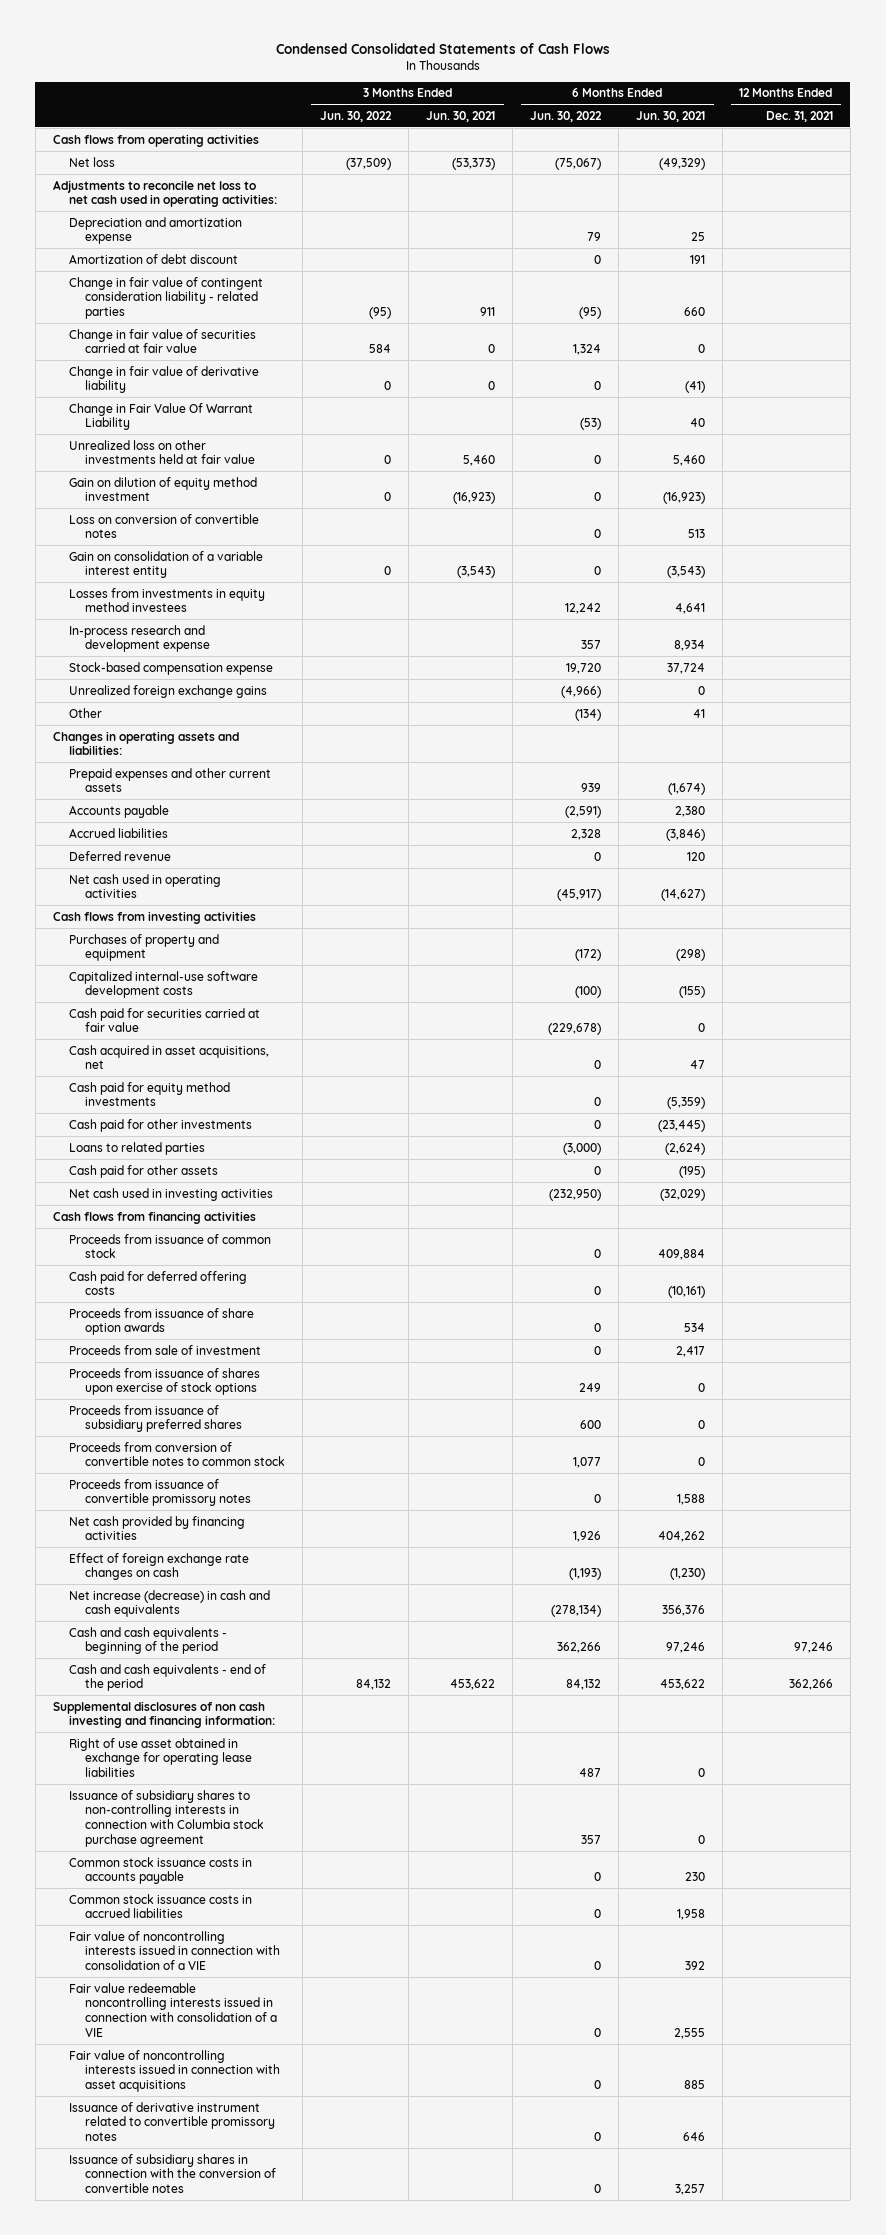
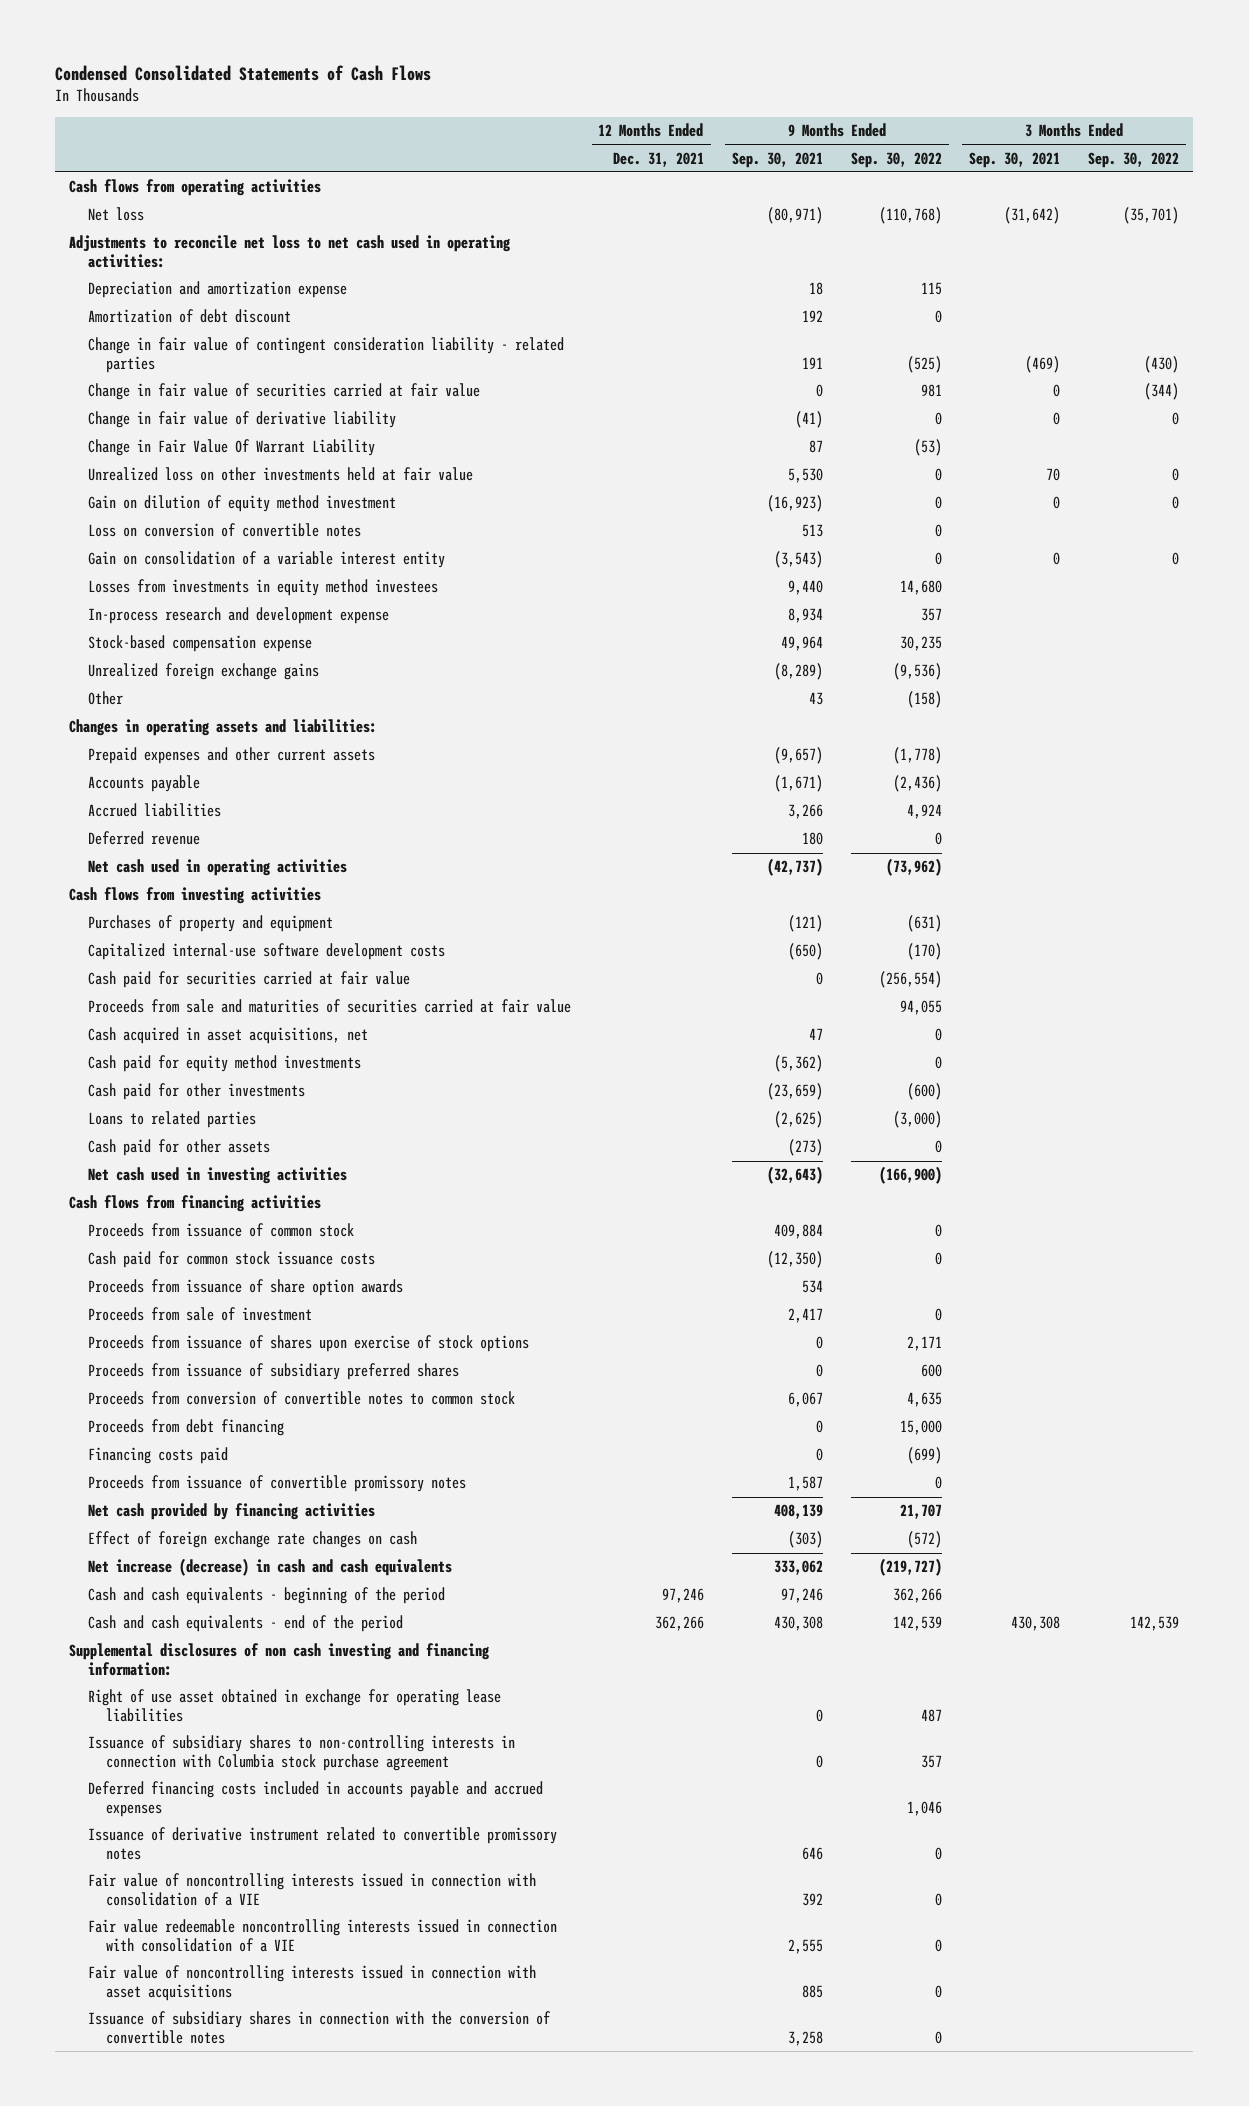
- | 3 Months Ended Jun. 30, 2022 | 3 Months Ended Jun. 30, 2021 | 6 Months Ended Jun. 30, 2022 | 6 Months Ended Jun. 30, 2021 | 12 Months Ended Dec. 31, 2021
+ | 12 Months Ended Dec. 31, 2021 | 9 Months Ended Sep. 30, 2021 | 9 Months Ended Sep. 30, 2022 | 3 Months Ended Sep. 30, 2021 | 3 Months Ended Sep. 30, 2022
+ Proceeds from sale and maturities of securities carried at fair value | | | 94,055 | |
- Cash paid for deferred offering costs | | | 0 | (10,161) |
+ Cash paid for common stock issuance costs | | (12,350) | 0 | |
+ Proceeds from debt financing | | 0 | 15,000 | |
+ Financing costs paid | | 0 | (699) | |
- Common stock issuance costs in accounts payable | | | 0 | 230 |
- Common stock issuance costs in accrued liabilities | | | 0 | 1,958 |
+ Deferred financing costs included in accounts payable and accrued expenses | | | 1,046 | |
moved up: Issuance of derivative instrument related to convertible promissory notes | | 646 | 0 | |

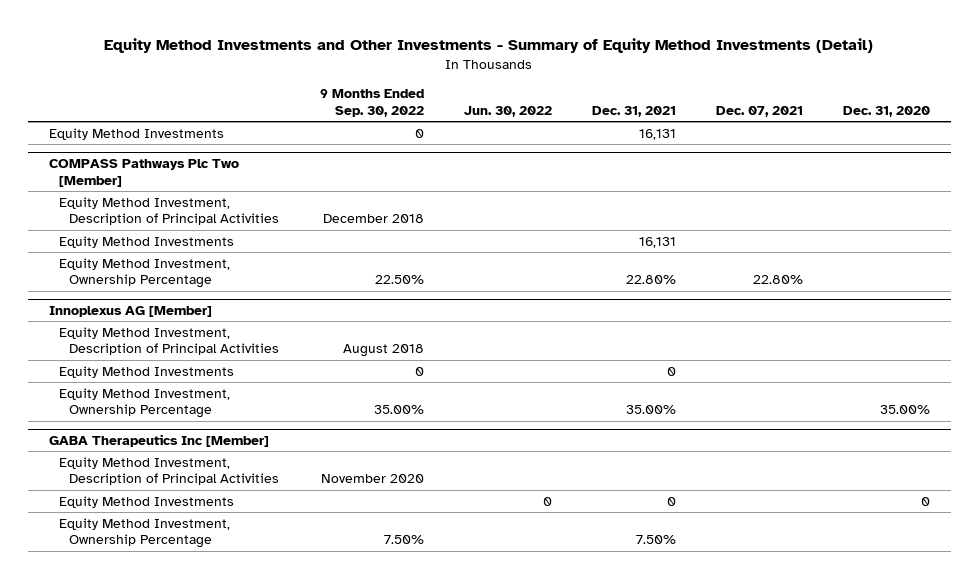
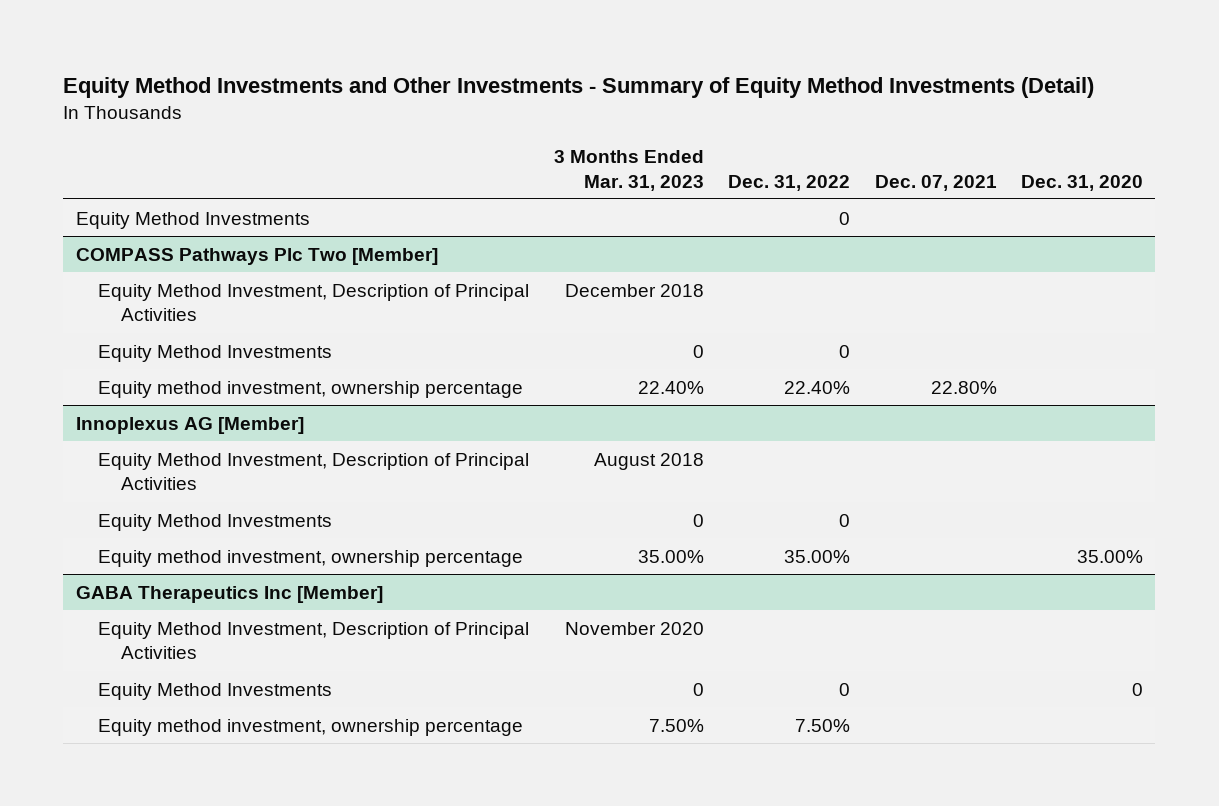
- | 9 Months Ended Sep. 30, 2022 | Jun. 30, 2022 | Dec. 31, 2021 | Dec. 07, 2021 | Dec. 31, 2020
+ | 3 Months Ended Mar. 31, 2023 | Dec. 31, 2022 | Dec. 07, 2021 | Dec. 31, 2020
@ COMPASS Pathways Plc Two [Member]
- Equity Method Investment, Ownership Percentage | 22.50% | | 22.80% | 22.80% |
+ Equity method investment, ownership percentage | 22.40% | 22.40% | 22.80% |
@ Innoplexus AG [Member]
- Equity Method Investment, Ownership Percentage | 35.00% | | 35.00% | | 35.00%
+ Equity method investment, ownership percentage | 35.00% | 35.00% | | 35.00%
@ GABA Therapeutics Inc [Member]
- Equity Method Investment, Ownership Percentage | 7.50% | | 7.50% | |
+ Equity method investment, ownership percentage | 7.50% | 7.50% | |

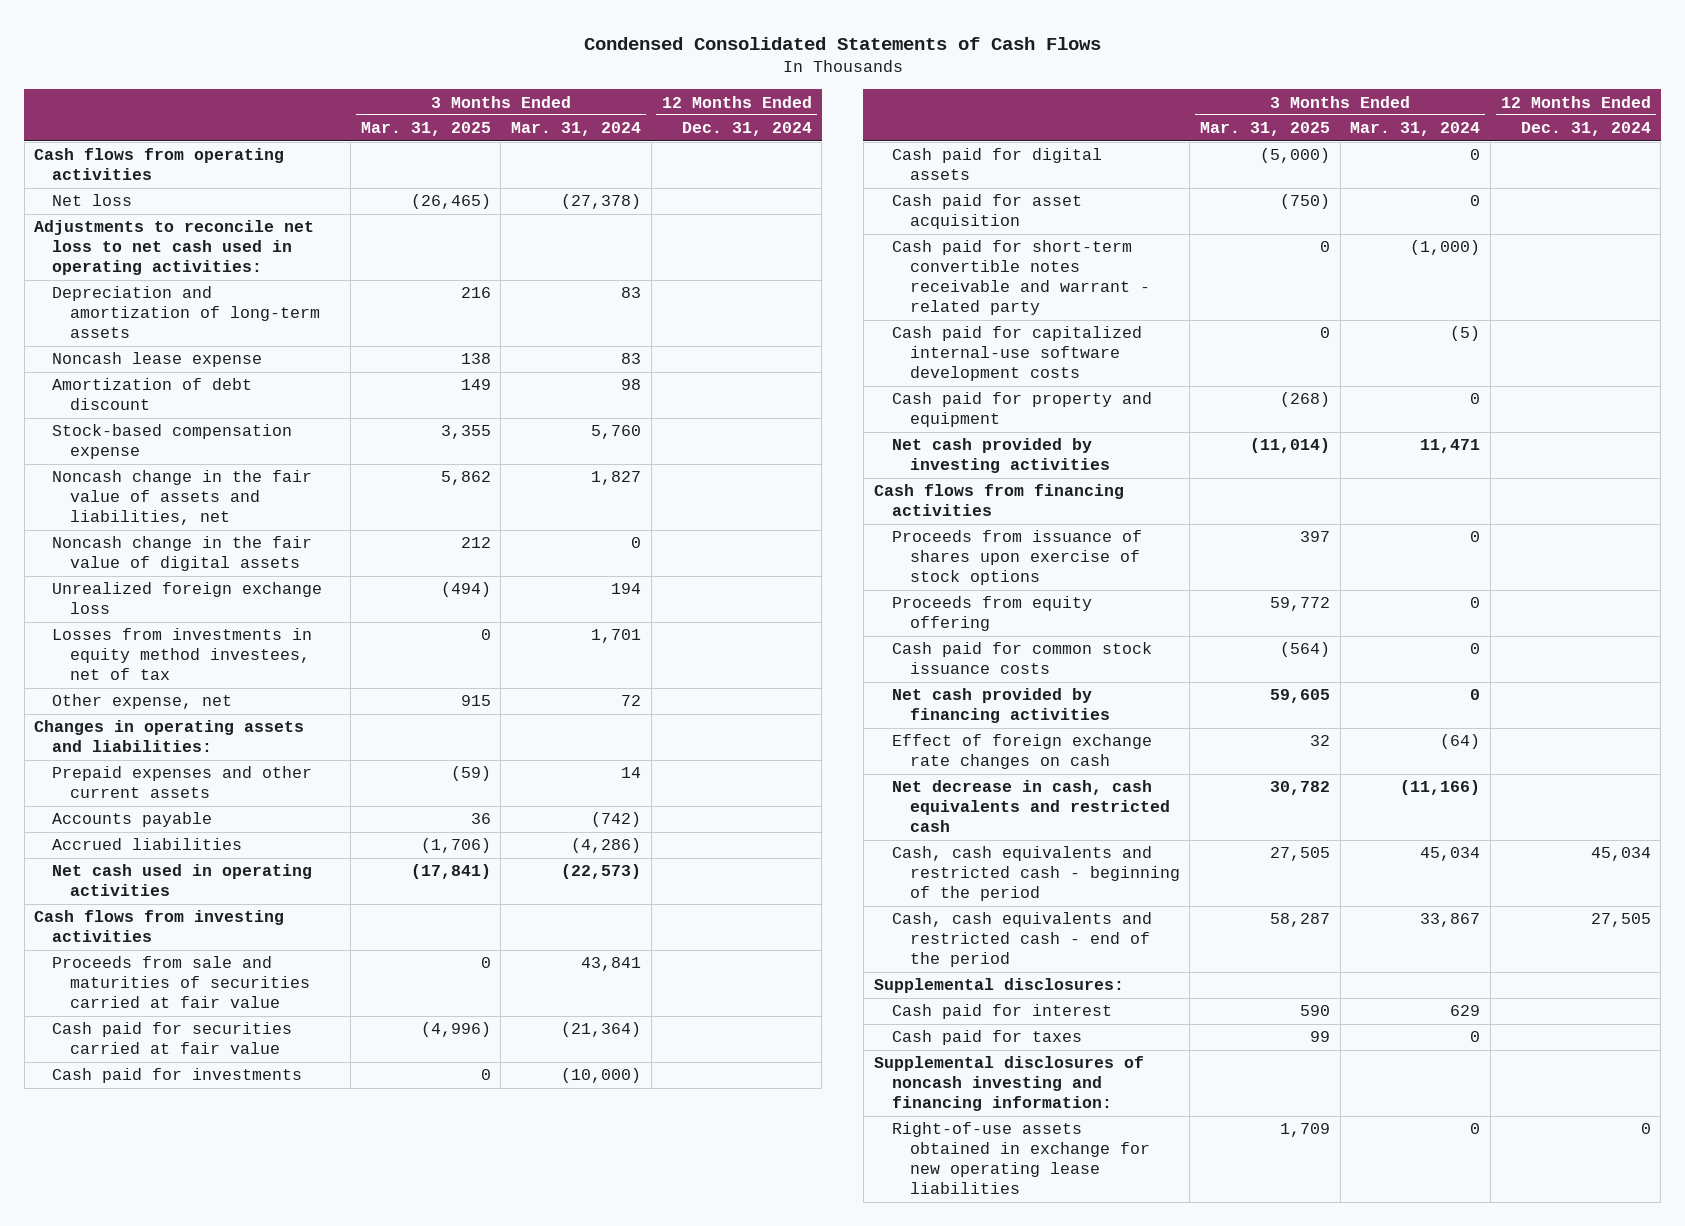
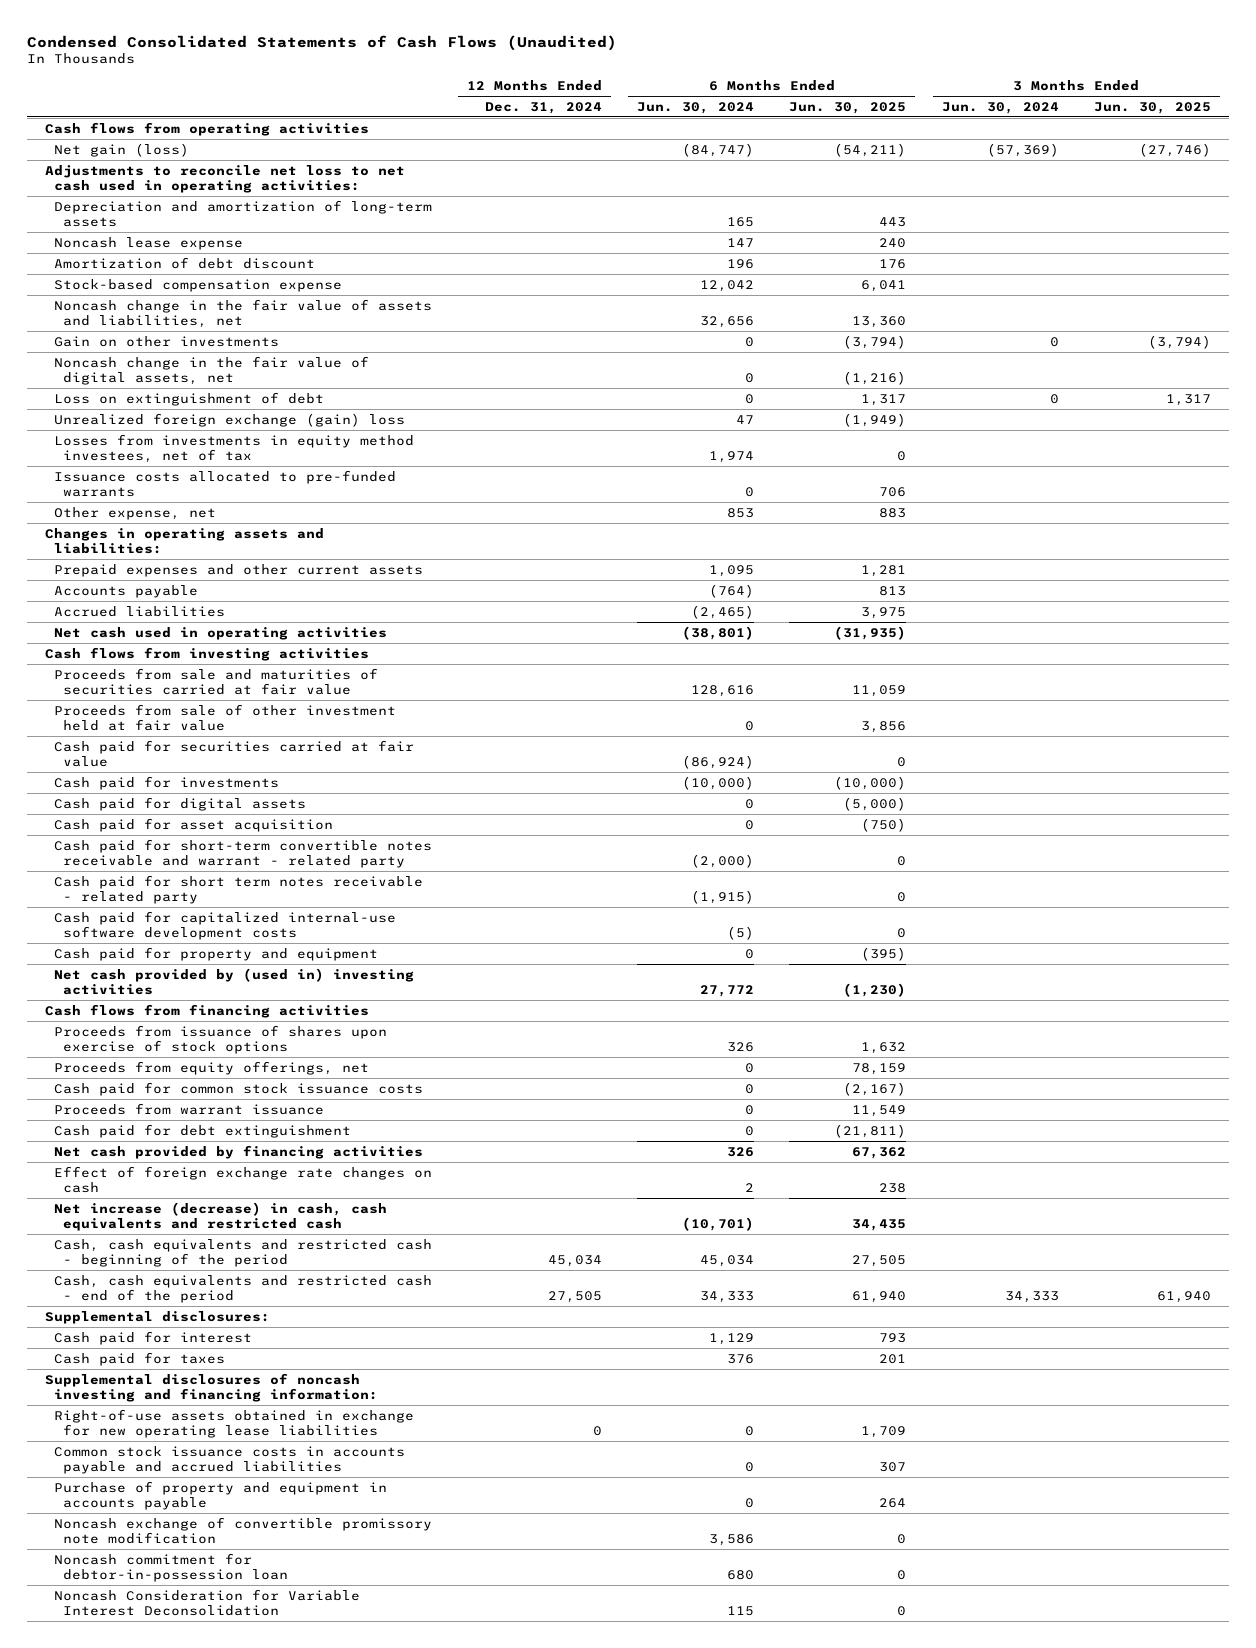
- Condensed Consolidated Statements of Cash Flows
+ Condensed Consolidated Statements of Cash Flows (Unaudited)
- | 3 Months Ended Mar. 31, 2025 | 3 Months Ended Mar. 31, 2024 | 12 Months Ended Dec. 31, 2024
+ | 12 Months Ended Dec. 31, 2024 | 6 Months Ended Jun. 30, 2024 | 6 Months Ended Jun. 30, 2025 | 3 Months Ended Jun. 30, 2024 | 3 Months Ended Jun. 30, 2025
- Net loss | (26,465) | (27,378) |
+ Net gain (loss) | | (84,747) | (54,211) | (57,369) | (27,746)
- Noncash change in the fair value of digital assets | 212 | 0 |
- Unrealized foreign exchange loss | (494) | 194 |
+ Gain on other investments | | 0 | (3,794) | 0 | (3,794)
+ Noncash change in the fair value of digital assets, net | | 0 | (1,216) | |
+ Loss on extinguishment of debt | | 0 | 1,317 | 0 | 1,317
+ Unrealized foreign exchange (gain) loss | | 47 | (1,949) | |
+ Issuance costs allocated to pre-funded warrants | | 0 | 706 | |
+ Proceeds from sale of other investment held at fair value | | 0 | 3,856 | |
+ Cash paid for short term notes receivable - related party | | (1,915) | 0 | |
- Net cash provided by investing activities | (11,014) | 11,471 |
+ Net cash provided by (used in) investing activities | | 27,772 | (1,230) | |
- Proceeds from equity offering | 59,772 | 0 |
+ Proceeds from equity offerings, net | | 0 | 78,159 | |
+ Proceeds from warrant issuance | | 0 | 11,549 | |
+ Cash paid for debt extinguishment | | 0 | (21,811) | |
- Net decrease in cash, cash equivalents and restricted cash | 30,782 | (11,166) |
+ Net increase (decrease) in cash, cash equivalents and restricted cash | | (10,701) | 34,435 | |
+ Common stock issuance costs in accounts payable and accrued liabilities | | 0 | 307 | |
+ Purchase of property and equipment in accounts payable | | 0 | 264 | |
+ Noncash exchange of convertible promissory note modification | | 3,586 | 0 | |
+ Noncash commitment for debtor-in-possession loan | | 680 | 0 | |
+ Noncash Consideration for Variable Interest Deconsolidation | | 115 | 0 | |

